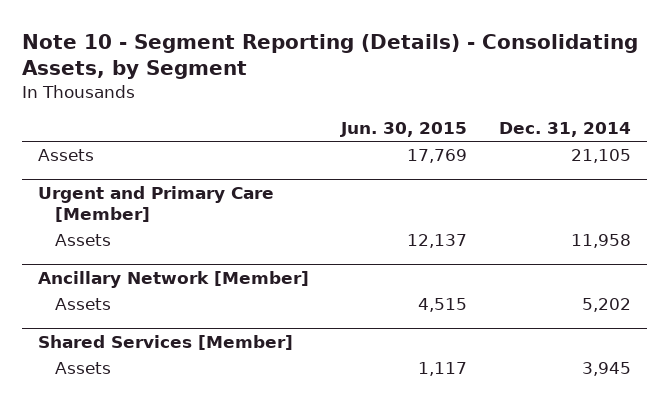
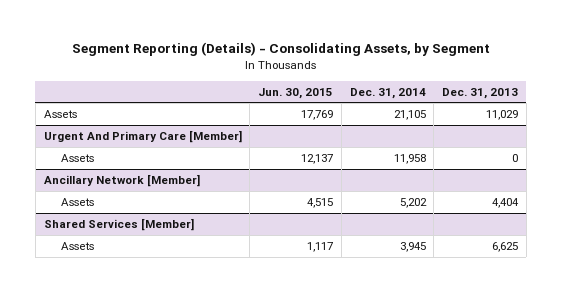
- Note 10 - Segment Reporting (Details) - Consolidating Assets, by Segment
+ Segment Reporting (Details) - Consolidating Assets, by Segment
- | Jun. 30, 2015 | Dec. 31, 2014
+ | Jun. 30, 2015 | Dec. 31, 2014 | Dec. 31, 2013
- Urgent and Primary Care [Member]
+ Urgent And Primary Care [Member]

